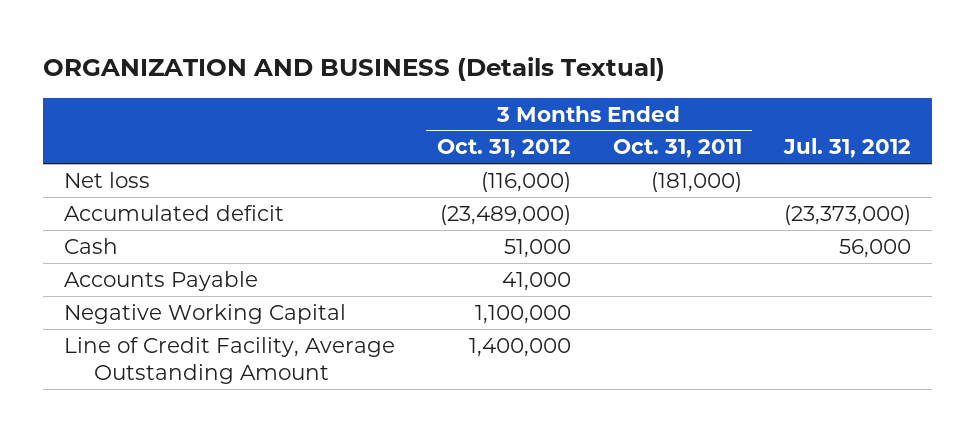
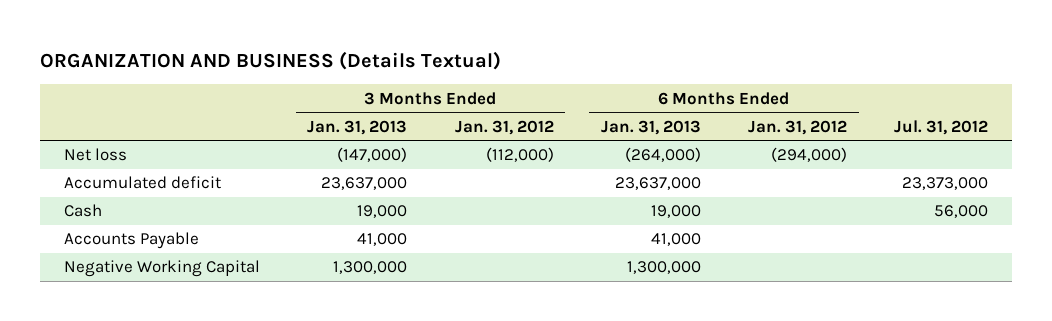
- | 3 Months Ended Oct. 31, 2012 | 3 Months Ended Oct. 31, 2011 | Jul. 31, 2012
+ | 3 Months Ended Jan. 31, 2013 | 3 Months Ended Jan. 31, 2012 | 6 Months Ended Jan. 31, 2013 | 6 Months Ended Jan. 31, 2012 | Jul. 31, 2012
- Accumulated deficit | (23,489,000) | | (23,373,000)
+ Accumulated deficit | 23,637,000 | | 23,637,000 | | 23,373,000
- Line of Credit Facility, Average Outstanding Amount | 1,400,000 | |

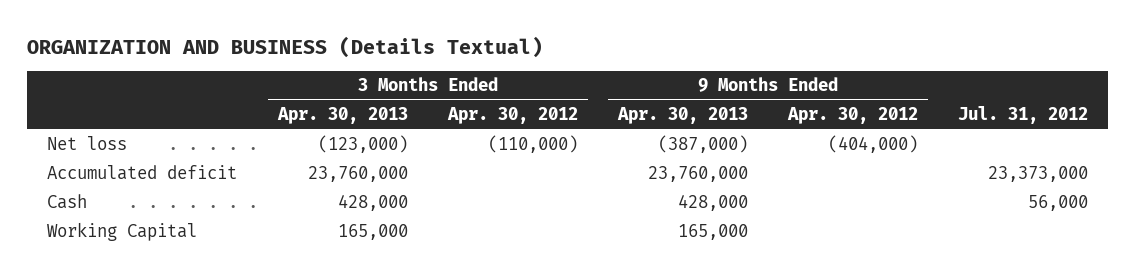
- | 3 Months Ended Jan. 31, 2013 | 3 Months Ended Jan. 31, 2012 | 6 Months Ended Jan. 31, 2013 | 6 Months Ended Jan. 31, 2012 | Jul. 31, 2012
+ | 3 Months Ended Apr. 30, 2013 | 3 Months Ended Apr. 30, 2012 | 9 Months Ended Apr. 30, 2013 | 9 Months Ended Apr. 30, 2012 | Jul. 31, 2012
- Accounts Payable | 41,000 | | 41,000 | |
- Negative Working Capital | 1,300,000 | | 1,300,000 | |
+ Working Capital | 165,000 | | 165,000 | |

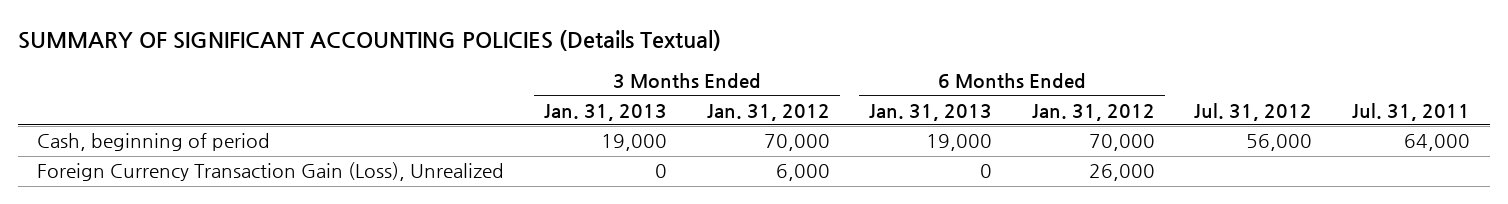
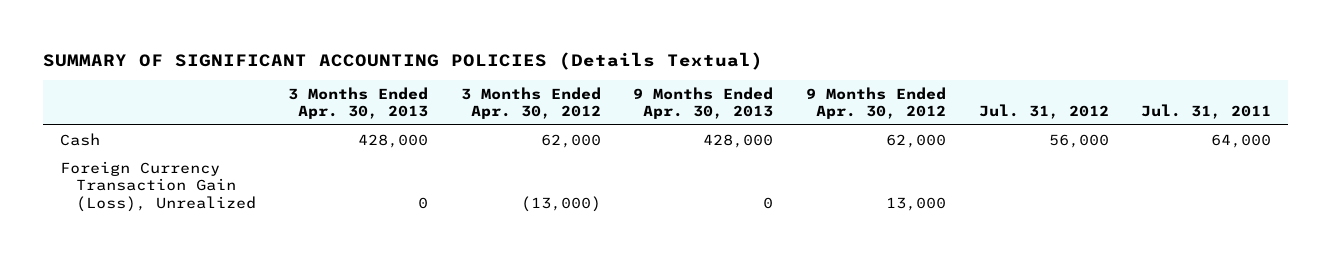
- | 3 Months Ended Jan. 31, 2013 | 3 Months Ended Jan. 31, 2012 | 6 Months Ended Jan. 31, 2013 | 6 Months Ended Jan. 31, 2012 | Jul. 31, 2012 | Jul. 31, 2011
+ | 3 Months Ended Apr. 30, 2013 | 3 Months Ended Apr. 30, 2012 | 9 Months Ended Apr. 30, 2013 | 9 Months Ended Apr. 30, 2012 | Jul. 31, 2012 | Jul. 31, 2011
- Cash, beginning of period | 19,000 | 70,000 | 19,000 | 70,000 | 56,000 | 64,000
+ Cash | 428,000 | 62,000 | 428,000 | 62,000 | 56,000 | 64,000

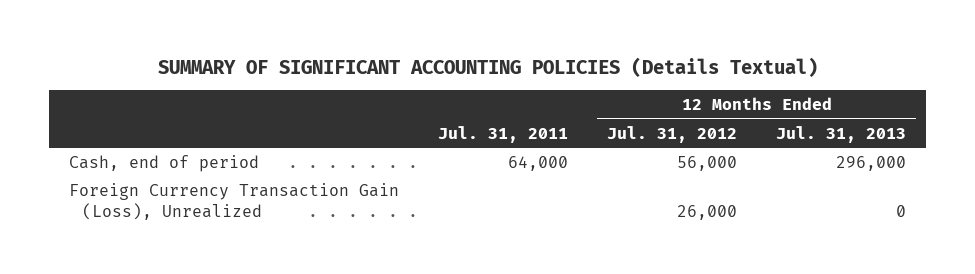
- | 3 Months Ended Apr. 30, 2013 | 3 Months Ended Apr. 30, 2012 | 9 Months Ended Apr. 30, 2013 | 9 Months Ended Apr. 30, 2012 | Jul. 31, 2012 | Jul. 31, 2011
+ | Jul. 31, 2011 | 12 Months Ended Jul. 31, 2012 | 12 Months Ended Jul. 31, 2013
- Cash | 428,000 | 62,000 | 428,000 | 62,000 | 56,000 | 64,000
+ Cash, end of period | 64,000 | 56,000 | 296,000

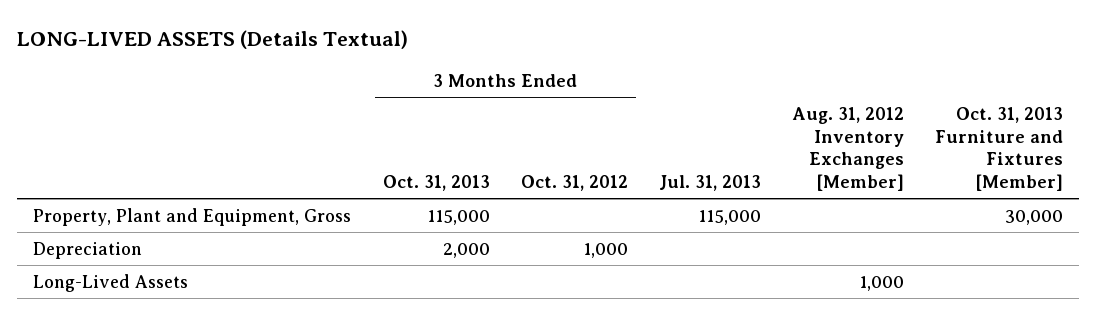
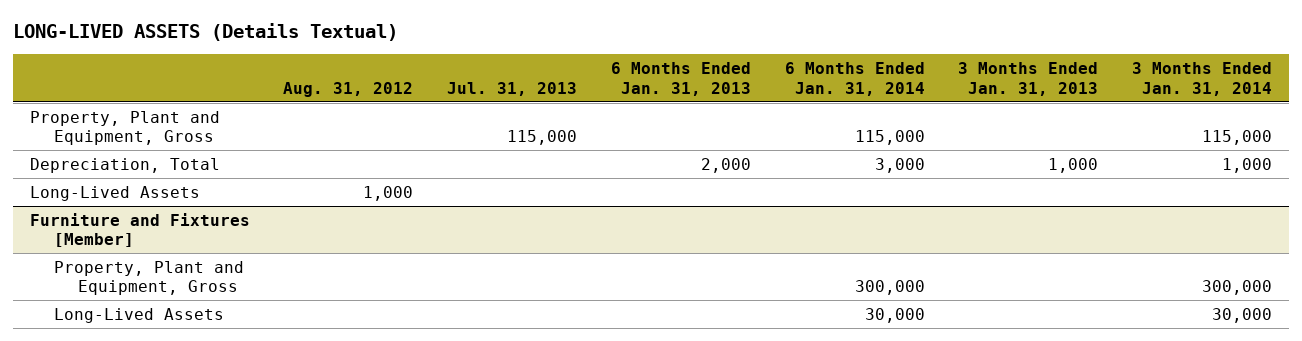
- | 3 Months Ended Oct. 31, 2013 | 3 Months Ended Oct. 31, 2012 | Jul. 31, 2013 | Aug. 31, 2012 Inventory Exchanges [Member] | Oct. 31, 2013 Furniture and Fixtures [Member]
+ | Aug. 31, 2012 | Jul. 31, 2013 | 6 Months Ended Jan. 31, 2013 | 6 Months Ended Jan. 31, 2014 | 3 Months Ended Jan. 31, 2013 | 3 Months Ended Jan. 31, 2014
- Depreciation | 2,000 | 1,000 | | |
+ Depreciation, Total | | | 2,000 | 3,000 | 1,000 | 1,000
+ Furniture and Fixtures [Member]
+ Property, Plant and Equipment, Gross | | | | 300,000 | | 300,000
+ Long-Lived Assets | | | | 30,000 | | 30,000

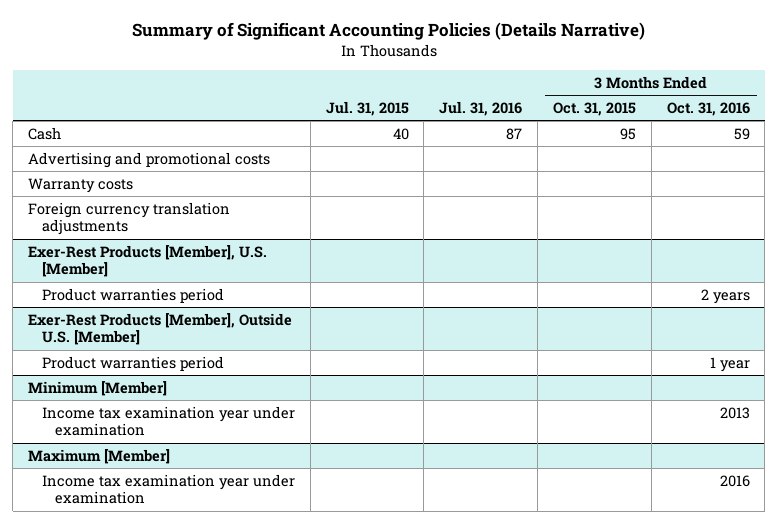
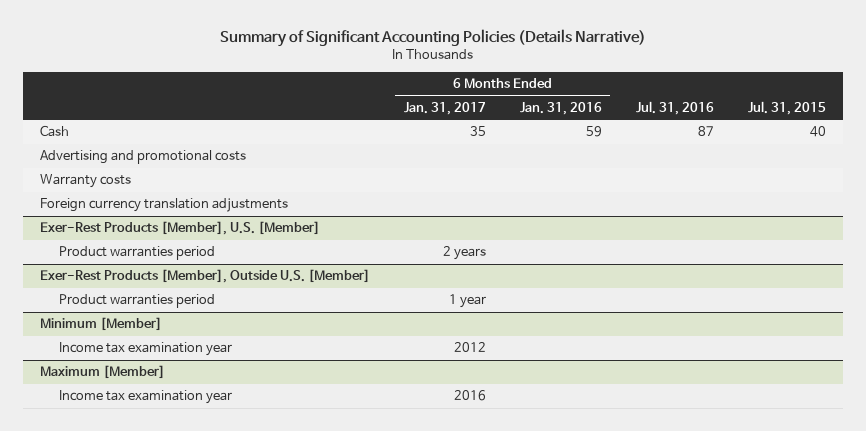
- | Jul. 31, 2015 | Jul. 31, 2016 | 3 Months Ended Oct. 31, 2015 | 3 Months Ended Oct. 31, 2016
+ | 6 Months Ended Jan. 31, 2017 | 6 Months Ended Jan. 31, 2016 | Jul. 31, 2016 | Jul. 31, 2015
@ Minimum [Member]
- Income tax examination year under examination | | | | 2013
+ Income tax examination year | 2012 | | |
@ Maximum [Member]
- Income tax examination year under examination | | | | 2016
+ Income tax examination year | 2016 | | |

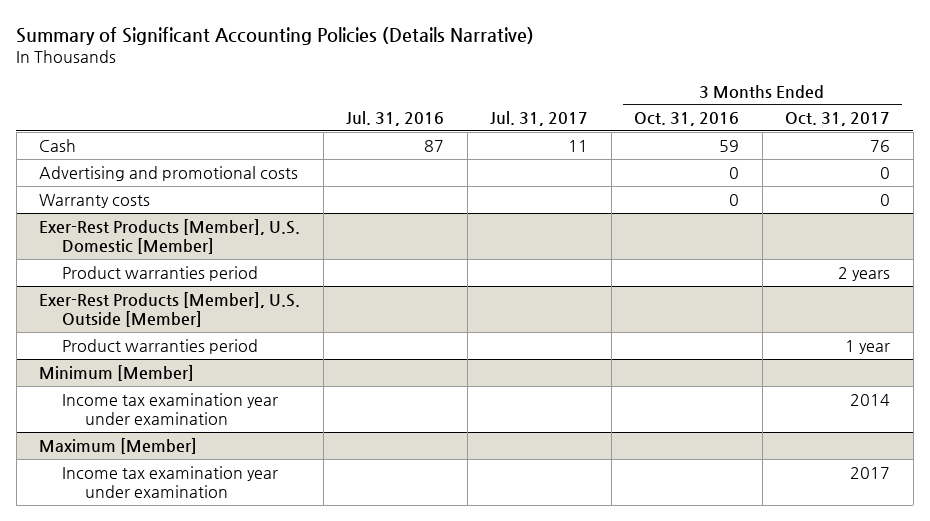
- | 6 Months Ended Jan. 31, 2017 | 6 Months Ended Jan. 31, 2016 | Jul. 31, 2016 | Jul. 31, 2015
+ | Jul. 31, 2016 | Jul. 31, 2017 | 3 Months Ended Oct. 31, 2016 | 3 Months Ended Oct. 31, 2017
- Foreign currency translation adjustments
- Exer-Rest Products [Member], U.S. [Member]
+ Exer-Rest Products [Member], U.S. Domestic [Member]
- Exer-Rest Products [Member], Outside U.S. [Member]
+ Exer-Rest Products [Member], U.S. Outside [Member]
@ Minimum [Member]
- Income tax examination year | 2012 | | |
+ Income tax examination year under examination | | | | 2014
@ Maximum [Member]
- Income tax examination year | 2016 | | |
+ Income tax examination year under examination | | | | 2017

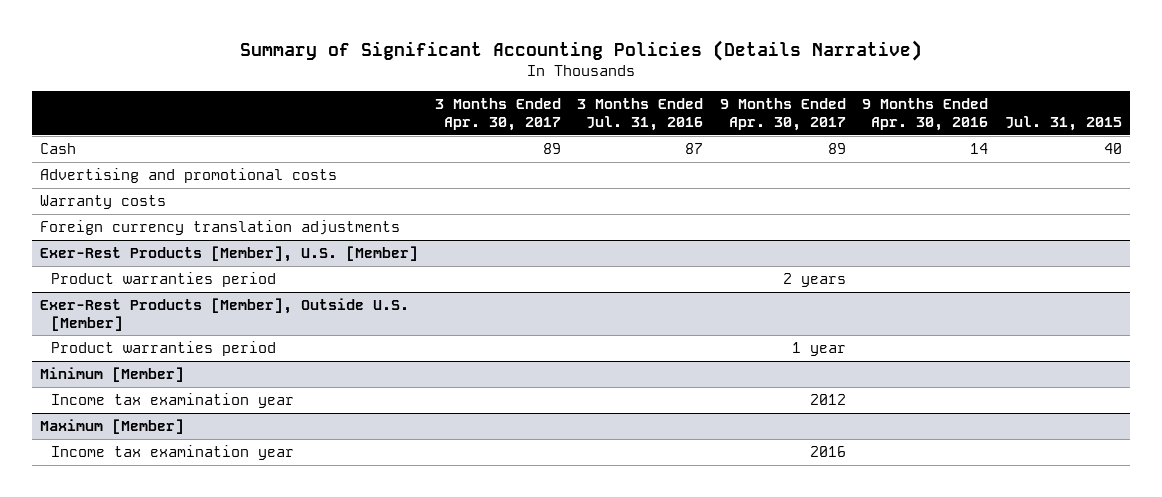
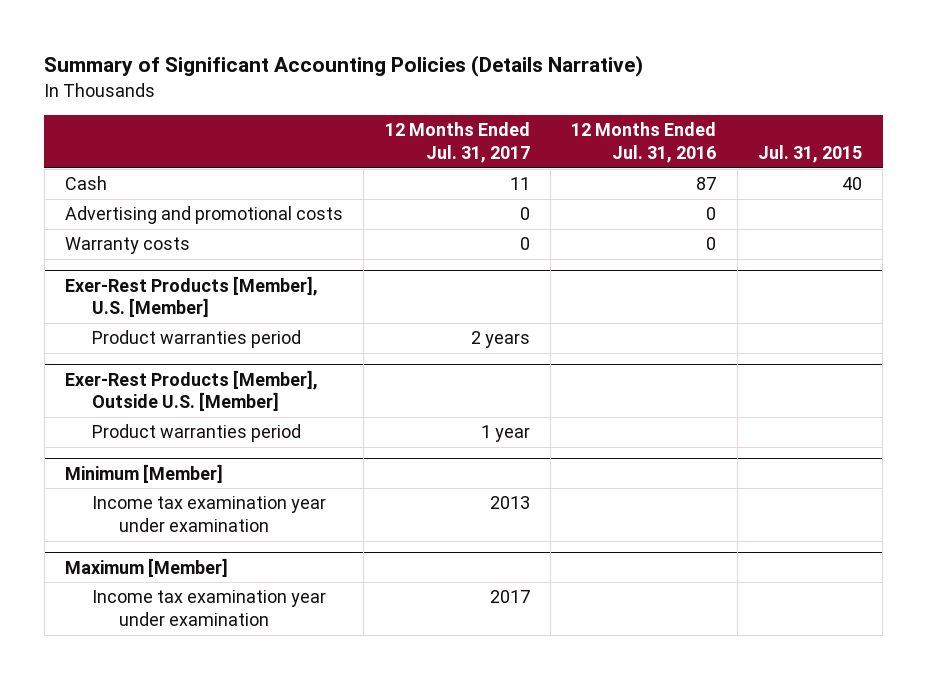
- | 3 Months Ended Apr. 30, 2017 | 3 Months Ended Jul. 31, 2016 | 9 Months Ended Apr. 30, 2017 | 9 Months Ended Apr. 30, 2016 | Jul. 31, 2015
+ | 12 Months Ended Jul. 31, 2017 | 12 Months Ended Jul. 31, 2016 | Jul. 31, 2015
- Foreign currency translation adjustments
@ Minimum [Member]
- Income tax examination year | | | 2012 | |
+ Income tax examination year under examination | 2013 | |
@ Maximum [Member]
- Income tax examination year | | | 2016 | |
+ Income tax examination year under examination | 2017 | |

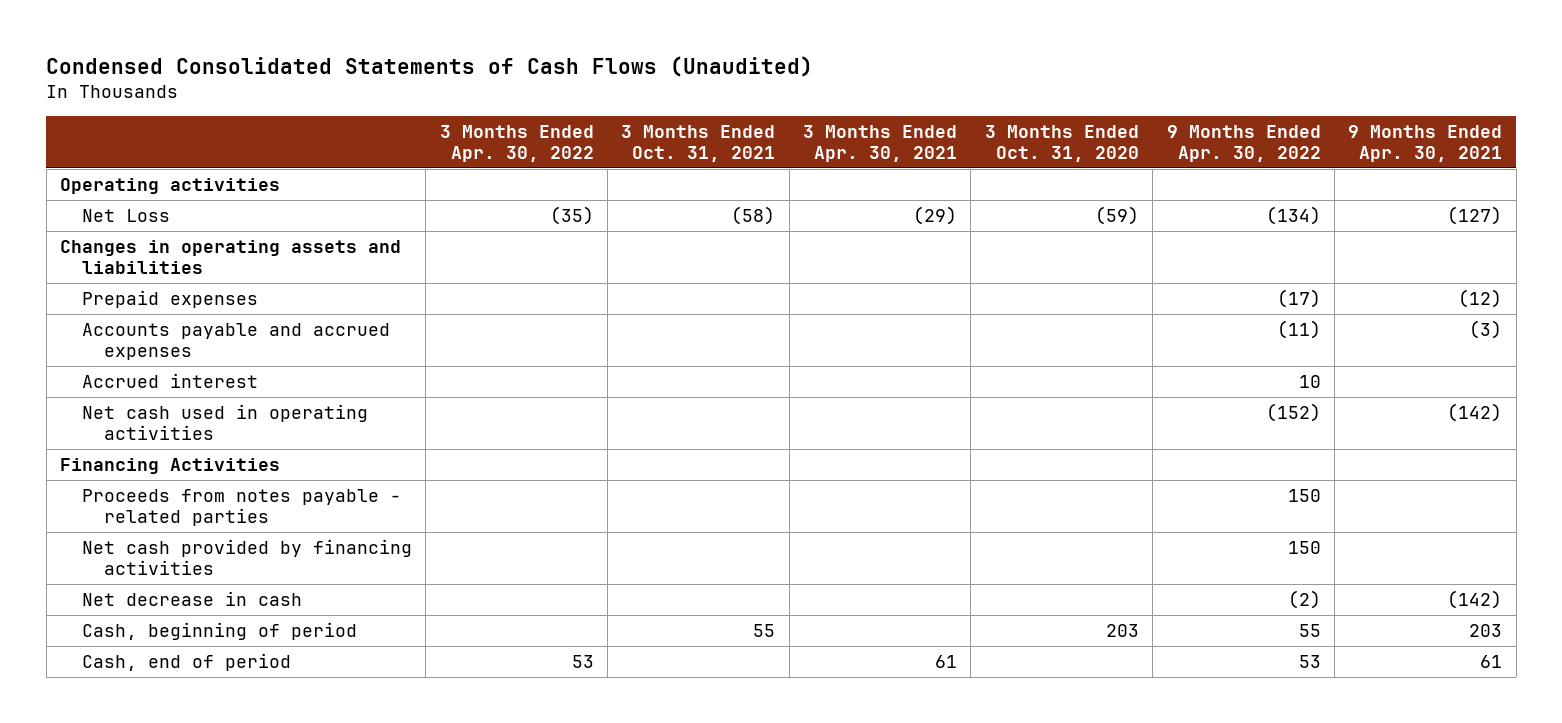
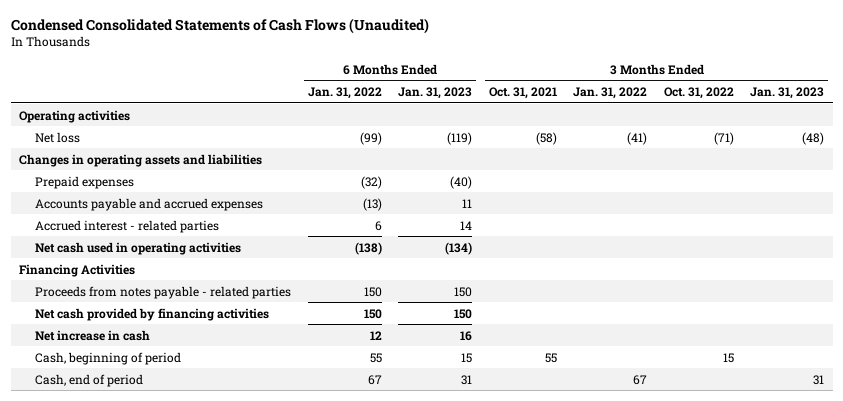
- | 3 Months Ended Apr. 30, 2022 | 3 Months Ended Oct. 31, 2021 | 3 Months Ended Apr. 30, 2021 | 3 Months Ended Oct. 31, 2020 | 9 Months Ended Apr. 30, 2022 | 9 Months Ended Apr. 30, 2021
+ | 6 Months Ended Jan. 31, 2022 | 6 Months Ended Jan. 31, 2023 | 3 Months Ended Oct. 31, 2021 | 3 Months Ended Jan. 31, 2022 | 3 Months Ended Oct. 31, 2022 | 3 Months Ended Jan. 31, 2023
- Net Loss | (35) | (58) | (29) | (59) | (134) | (127)
+ Net loss | (99) | (119) | (58) | (41) | (71) | (48)
- Accrued interest | | | | | 10 |
+ Accrued interest - related parties | 6 | 14 | | | |
- Net decrease in cash | | | | | (2) | (142)
+ Net increase in cash | 12 | 16 | | | |

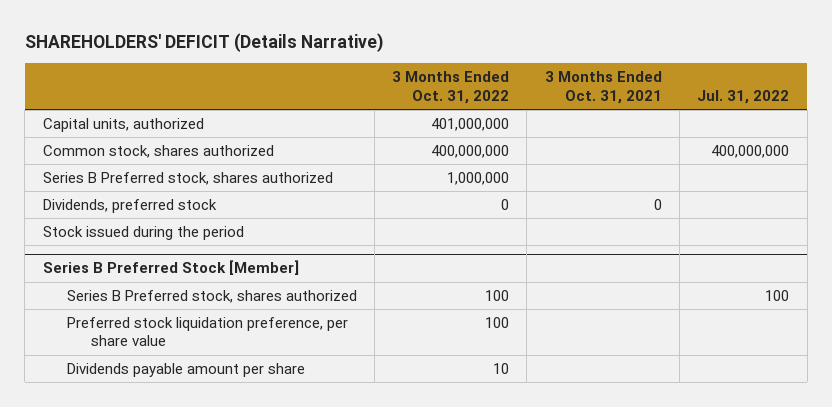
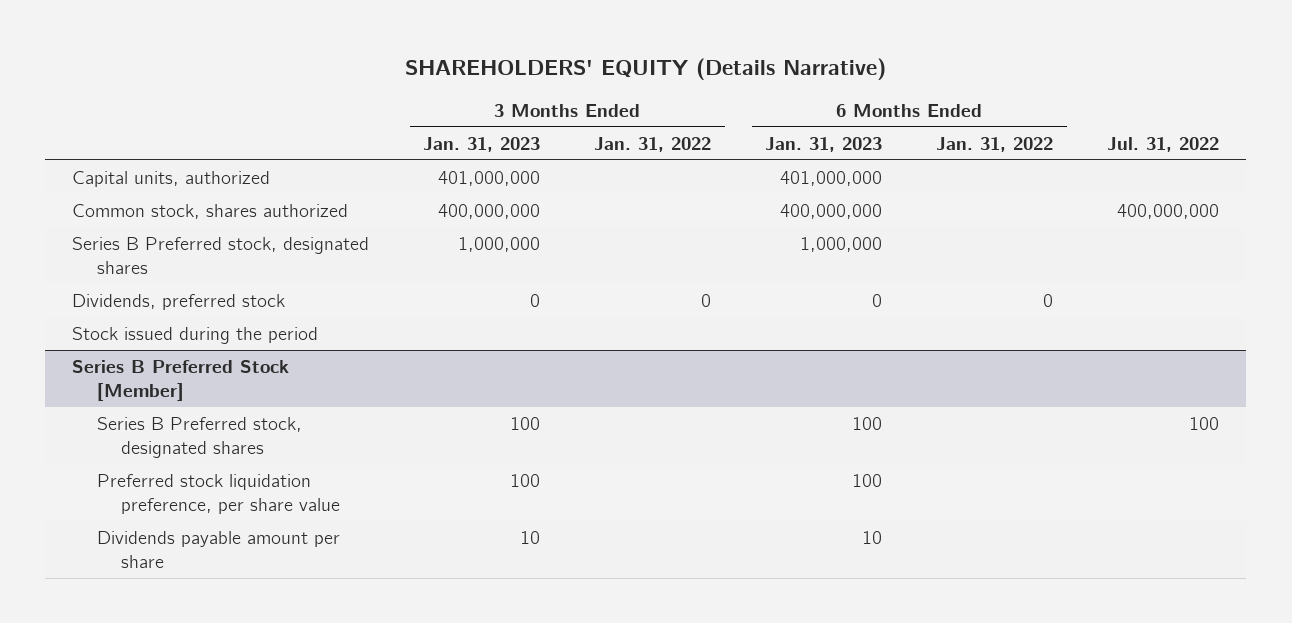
- SHAREHOLDERS' DEFICIT (Details Narrative)
+ SHAREHOLDERS' EQUITY (Details Narrative)
- | 3 Months Ended Oct. 31, 2022 | 3 Months Ended Oct. 31, 2021 | Jul. 31, 2022
+ | 3 Months Ended Jan. 31, 2023 | 3 Months Ended Jan. 31, 2022 | 6 Months Ended Jan. 31, 2023 | 6 Months Ended Jan. 31, 2022 | Jul. 31, 2022
- Series B Preferred stock, shares authorized | 1,000,000 | |
+ Series B Preferred stock, designated shares | 1,000,000 | | 1,000,000 | |
@ Series B Preferred Stock [Member]
- Series B Preferred stock, shares authorized | 100 | | 100
+ Series B Preferred stock, designated shares | 100 | | 100 | | 100

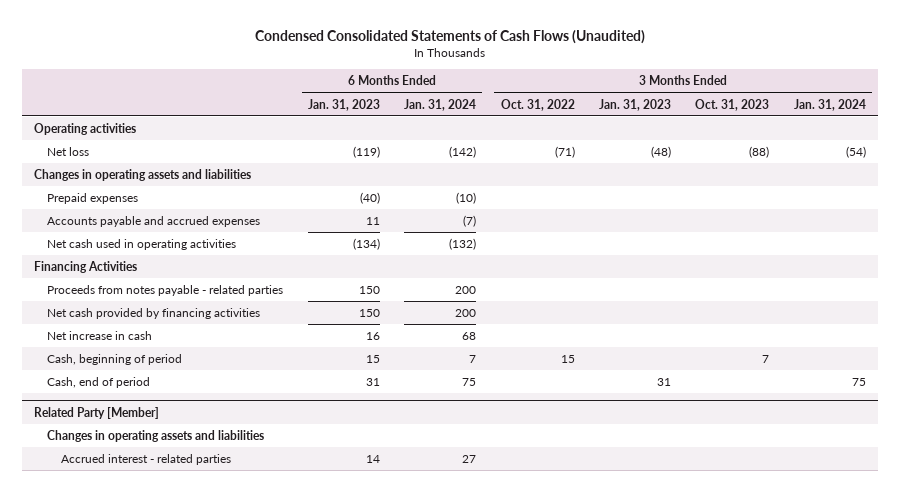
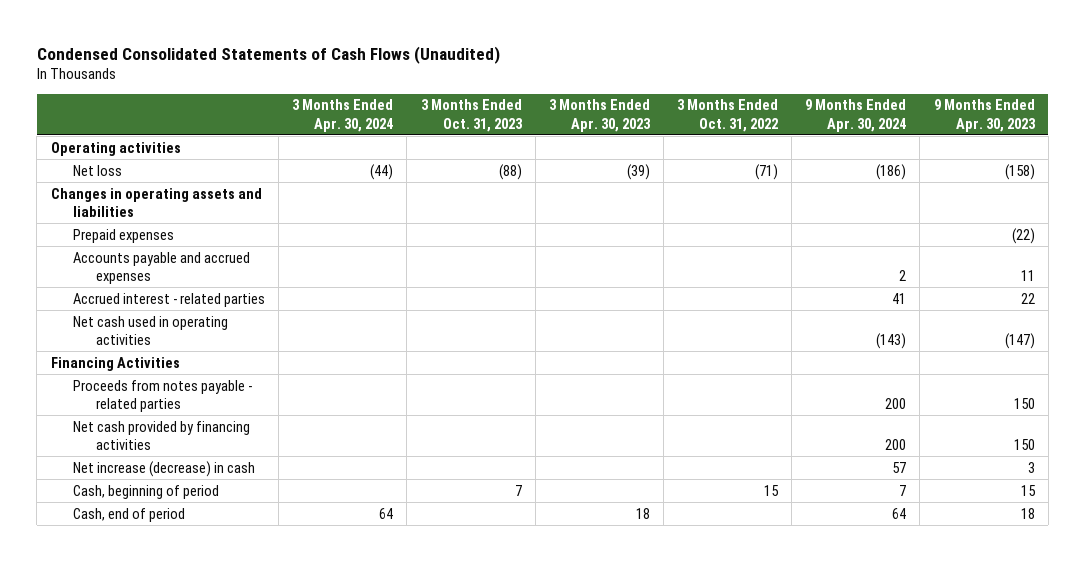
- | 6 Months Ended Jan. 31, 2023 | 6 Months Ended Jan. 31, 2024 | 3 Months Ended Oct. 31, 2022 | 3 Months Ended Jan. 31, 2023 | 3 Months Ended Oct. 31, 2023 | 3 Months Ended Jan. 31, 2024
+ | 3 Months Ended Apr. 30, 2024 | 3 Months Ended Oct. 31, 2023 | 3 Months Ended Apr. 30, 2023 | 3 Months Ended Oct. 31, 2022 | 9 Months Ended Apr. 30, 2024 | 9 Months Ended Apr. 30, 2023
+ Accrued interest - related parties | | | | | 41 | 22
- Net increase in cash | 16 | 68 | | | |
+ Net increase (decrease) in cash | | | | | 57 | 3
- Related Party [Member]
- Changes in operating assets and liabilities
- Accrued interest - related parties | 14 | 27 | | | |

